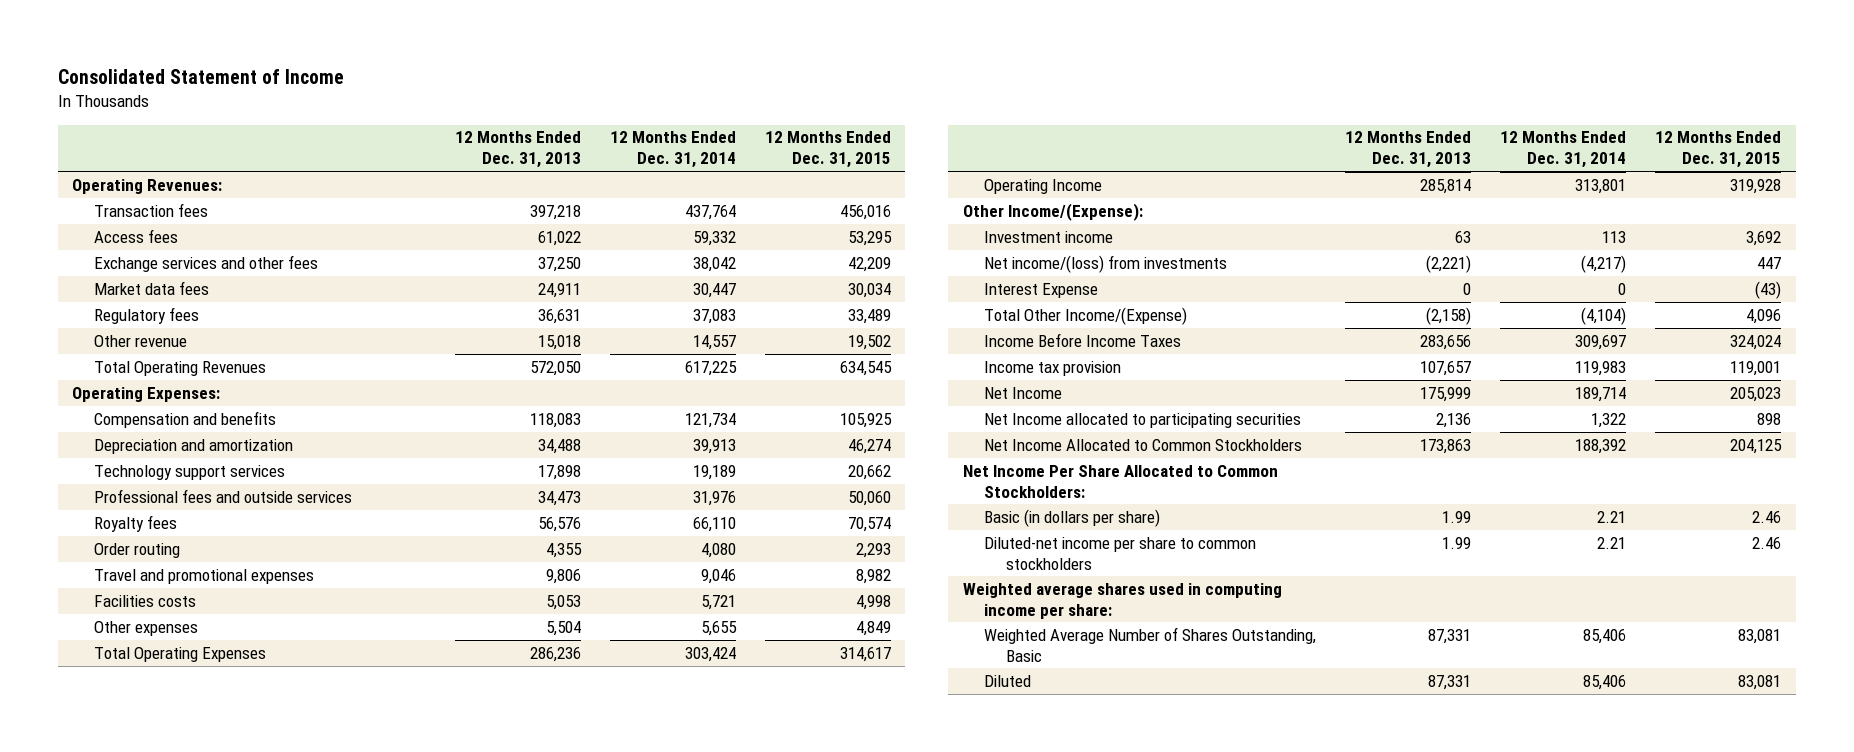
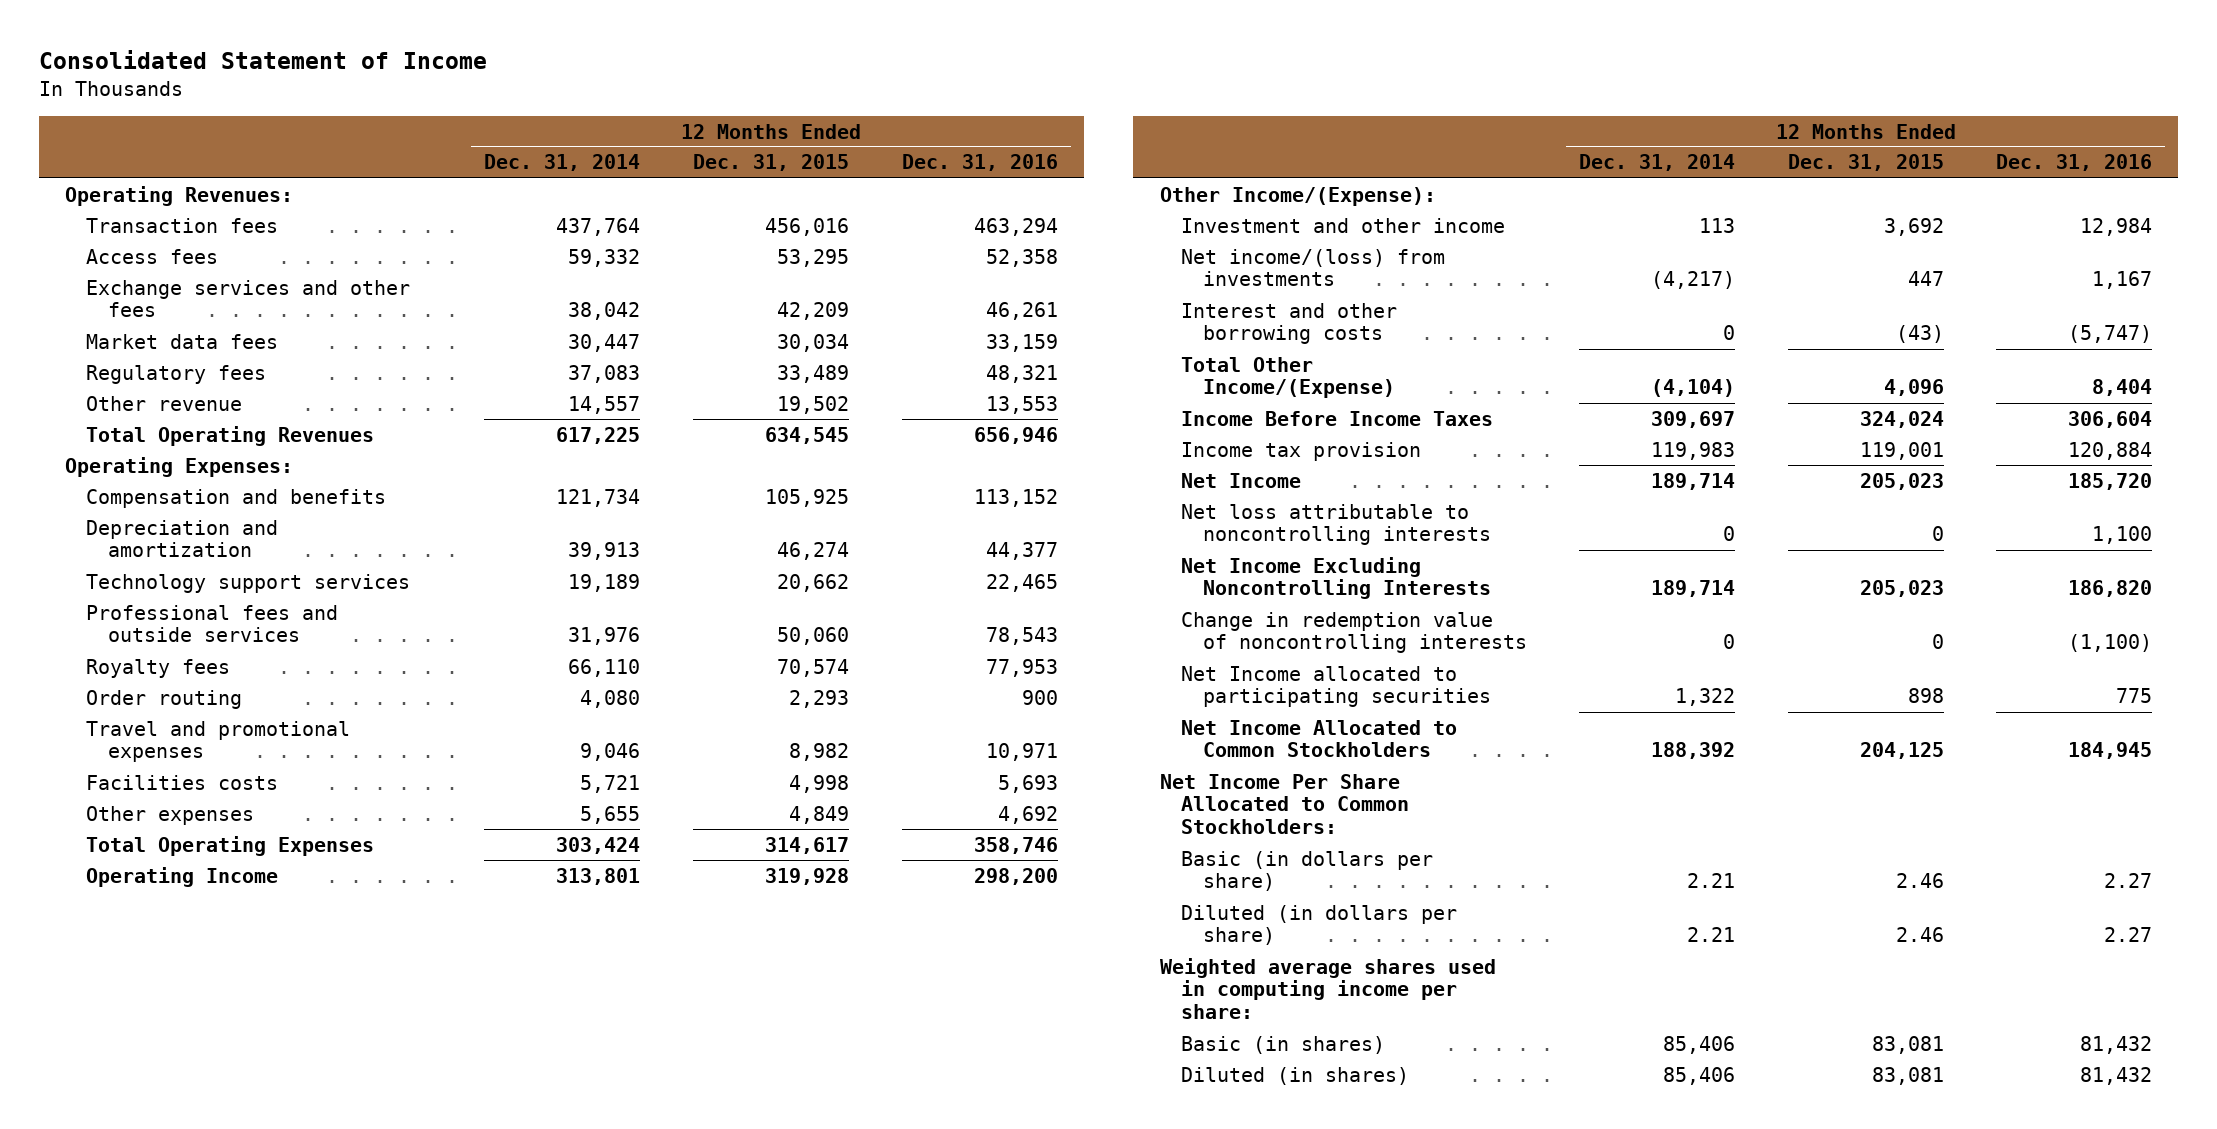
- | 12 Months Ended Dec. 31, 2013 | 12 Months Ended Dec. 31, 2014 | 12 Months Ended Dec. 31, 2015
+ | 12 Months Ended Dec. 31, 2014 | 12 Months Ended Dec. 31, 2015 | 12 Months Ended Dec. 31, 2016
- Investment income | 63 | 113 | 3,692
+ Investment and other income | 113 | 3,692 | 12,984
- Interest Expense | 0 | 0 | (43)
+ Interest and other borrowing costs | 0 | (43) | (5,747)
+ Net loss attributable to noncontrolling interests | 0 | 0 | 1,100
+ Net Income Excluding Noncontrolling Interests | 189,714 | 205,023 | 186,820
+ Change in redemption value of noncontrolling interests | 0 | 0 | (1,100)
- Diluted-net income per share to common stockholders | 1.99 | 2.21 | 2.46
+ Diluted (in dollars per share) | 2.21 | 2.46 | 2.27
- Weighted Average Number of Shares Outstanding, Basic | 87,331 | 85,406 | 83,081
- Diluted | 87,331 | 85,406 | 83,081
+ Basic (in shares) | 85,406 | 83,081 | 81,432
+ Diluted (in shares) | 85,406 | 83,081 | 81,432

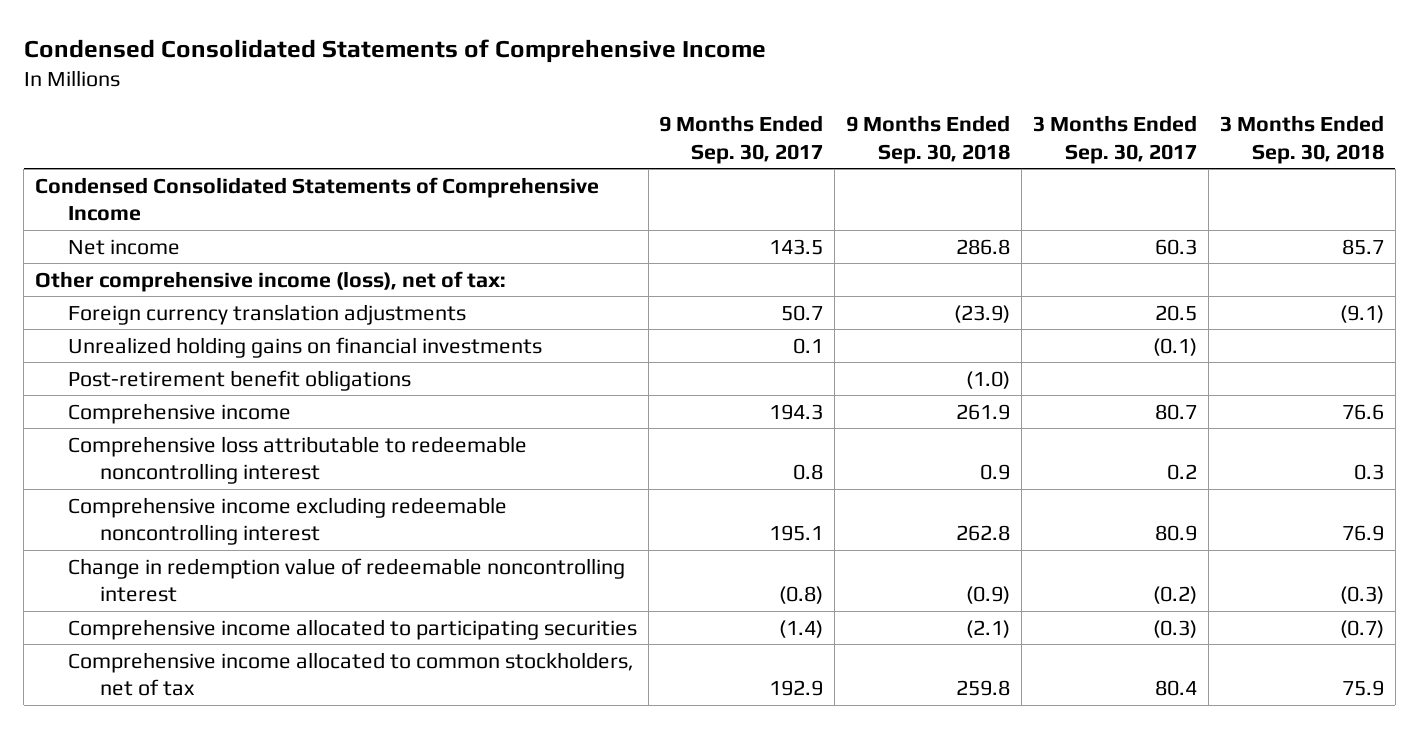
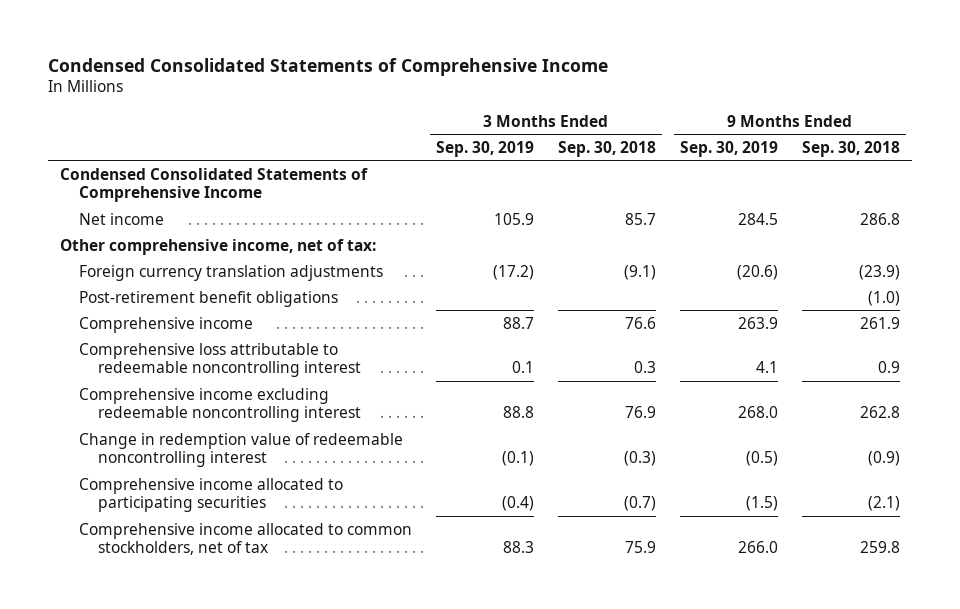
- | 9 Months Ended Sep. 30, 2017 | 9 Months Ended Sep. 30, 2018 | 3 Months Ended Sep. 30, 2017 | 3 Months Ended Sep. 30, 2018
+ | 3 Months Ended Sep. 30, 2019 | 3 Months Ended Sep. 30, 2018 | 9 Months Ended Sep. 30, 2019 | 9 Months Ended Sep. 30, 2018
- Other comprehensive income (loss), net of tax:
+ Other comprehensive income, net of tax:
- Unrealized holding gains on financial investments | 0.1 | | (0.1) |

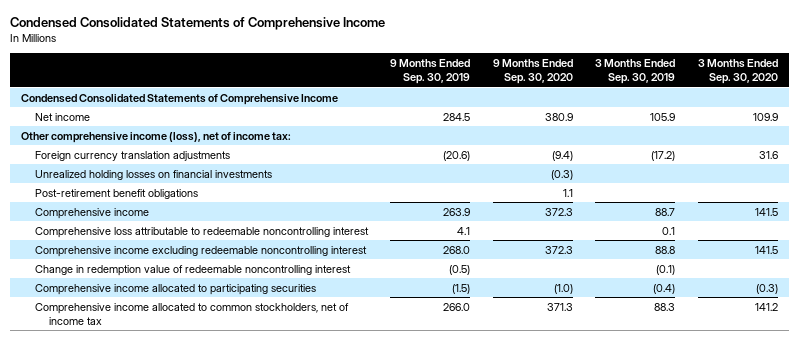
- | 3 Months Ended Sep. 30, 2019 | 3 Months Ended Sep. 30, 2018 | 9 Months Ended Sep. 30, 2019 | 9 Months Ended Sep. 30, 2018
+ | 9 Months Ended Sep. 30, 2019 | 9 Months Ended Sep. 30, 2020 | 3 Months Ended Sep. 30, 2019 | 3 Months Ended Sep. 30, 2020
- Other comprehensive income, net of tax:
+ Other comprehensive income (loss), net of income tax:
+ Unrealized holding losses on financial investments | | (0.3) | |
- Comprehensive income allocated to common stockholders, net of tax | 88.3 | 75.9 | 266.0 | 259.8
+ Comprehensive income allocated to common stockholders, net of income tax | 266.0 | 371.3 | 88.3 | 141.2

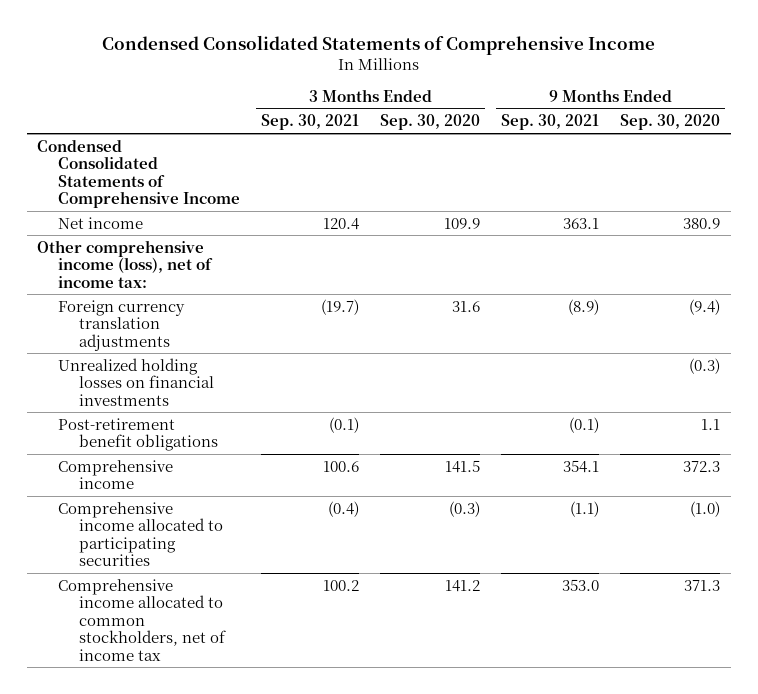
- | 9 Months Ended Sep. 30, 2019 | 9 Months Ended Sep. 30, 2020 | 3 Months Ended Sep. 30, 2019 | 3 Months Ended Sep. 30, 2020
+ | 3 Months Ended Sep. 30, 2021 | 3 Months Ended Sep. 30, 2020 | 9 Months Ended Sep. 30, 2021 | 9 Months Ended Sep. 30, 2020
- Comprehensive loss attributable to redeemable noncontrolling interest | 4.1 | | 0.1 |
- Comprehensive income excluding redeemable noncontrolling interest | 268.0 | 372.3 | 88.8 | 141.5
- Change in redemption value of redeemable noncontrolling interest | (0.5) | | (0.1) |

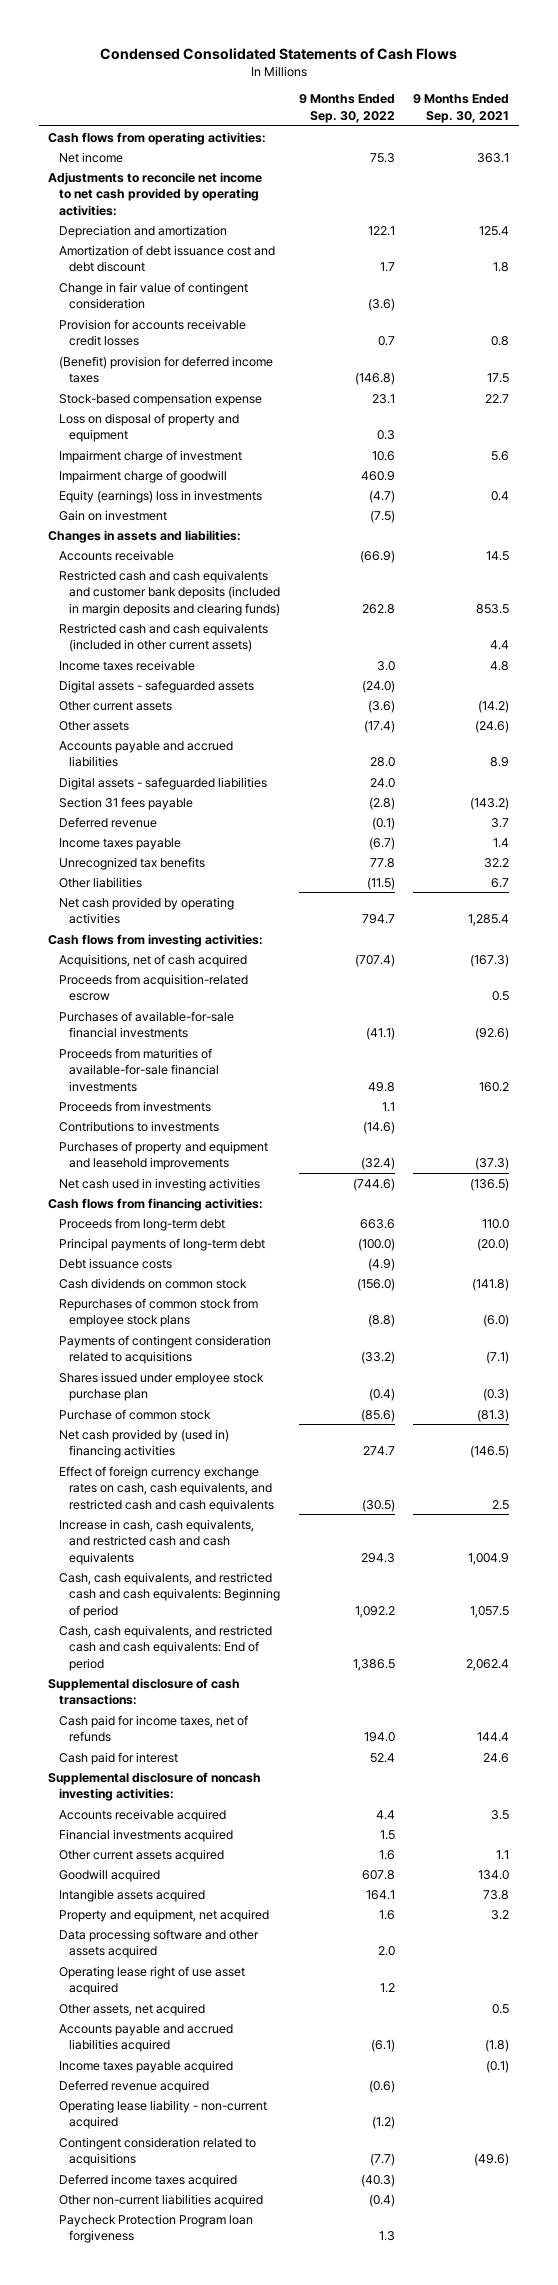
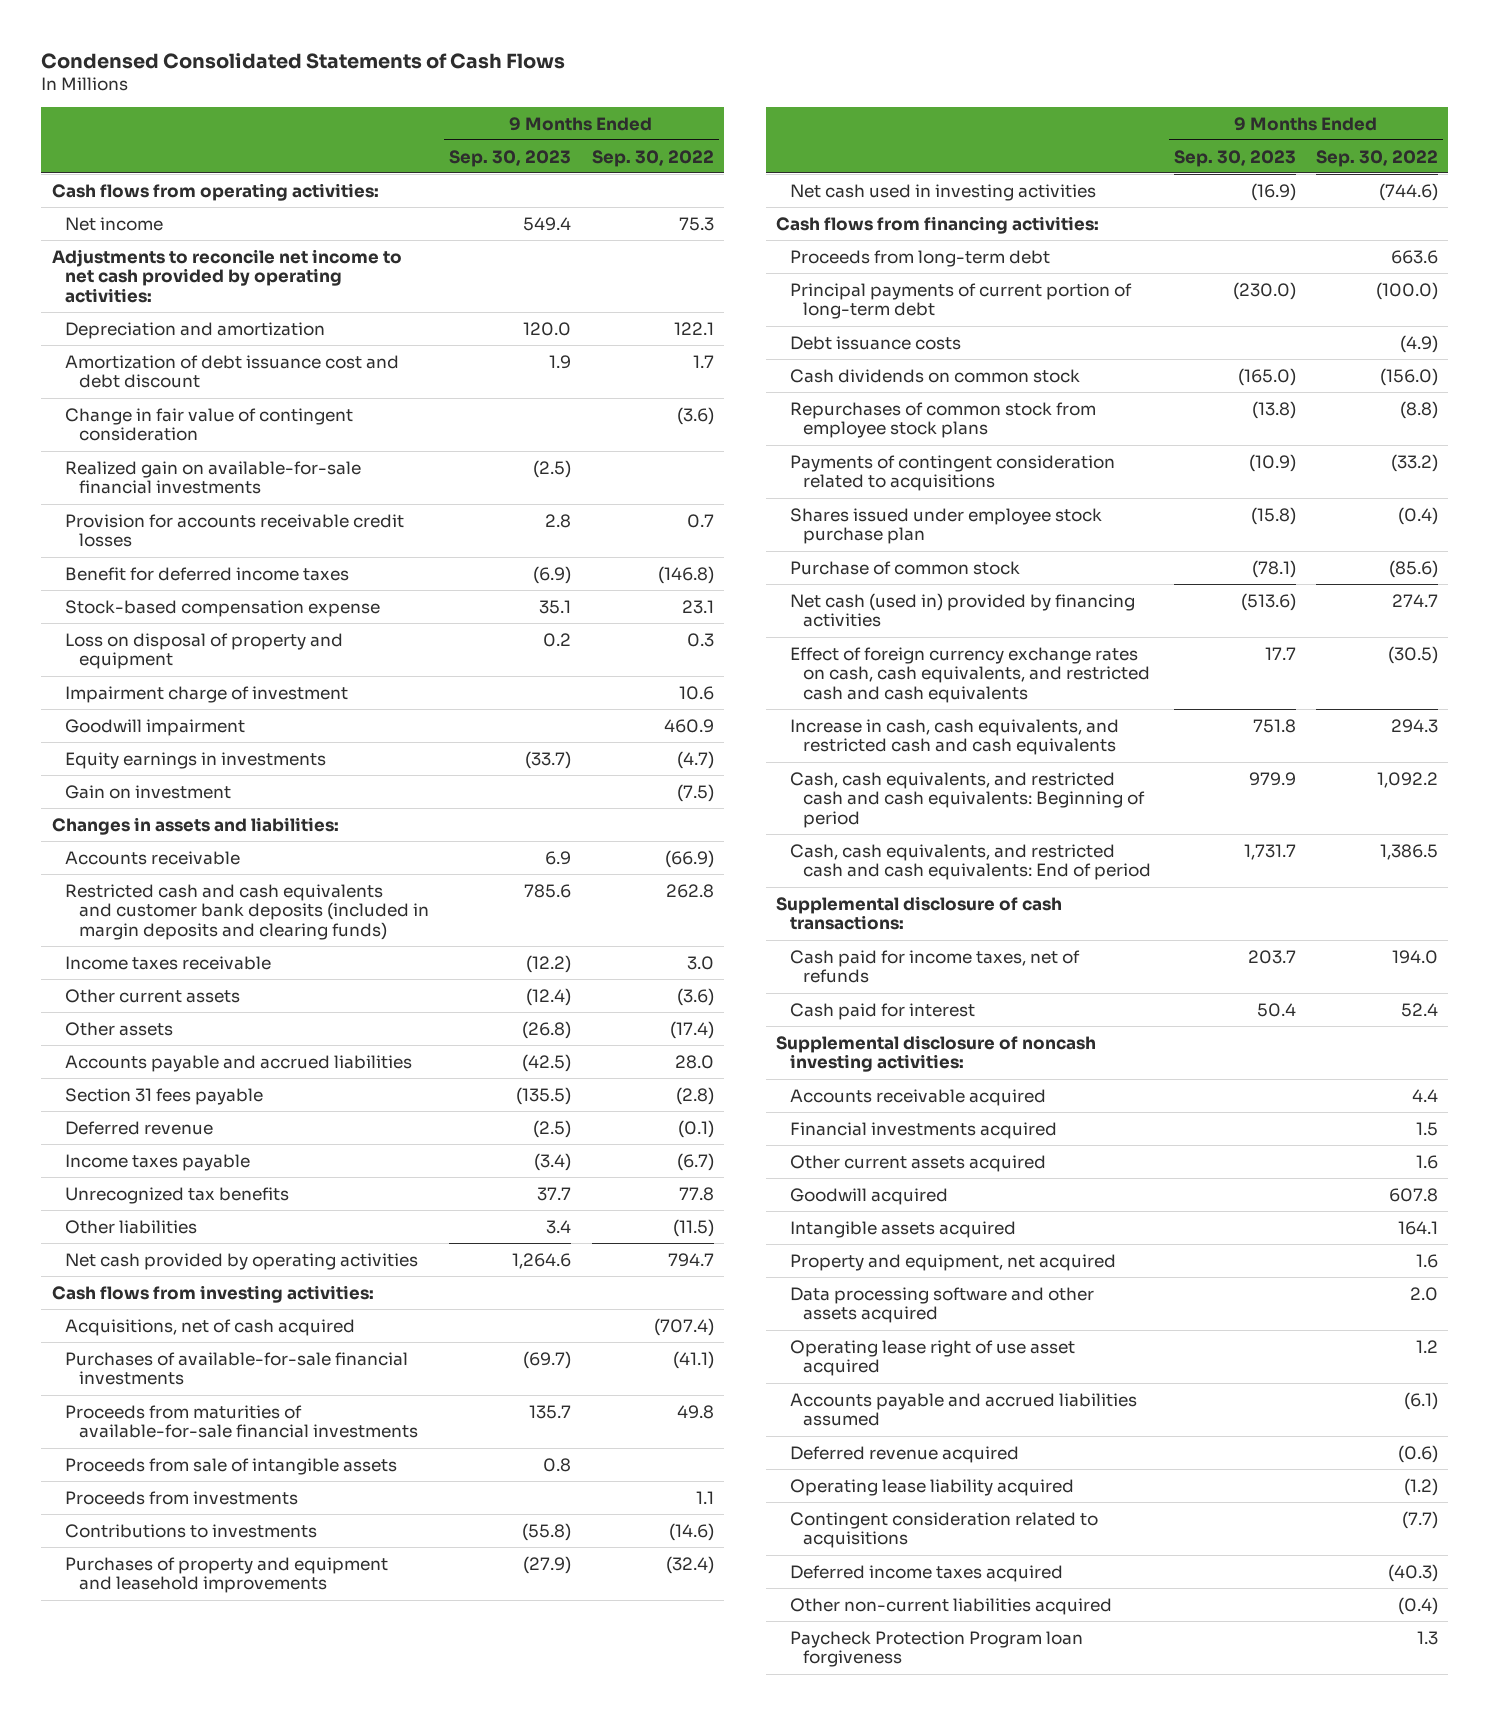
- | 9 Months Ended Sep. 30, 2022 | 9 Months Ended Sep. 30, 2021
+ | 9 Months Ended Sep. 30, 2023 | 9 Months Ended Sep. 30, 2022
+ Realized gain on available-for-sale financial investments | (2.5) |
- (Benefit) provision for deferred income taxes | (146.8) | 17.5
+ Benefit for deferred income taxes | (6.9) | (146.8)
- Impairment charge of goodwill | 460.9 |
- Equity (earnings) loss in investments | (4.7) | 0.4
+ Goodwill impairment | | 460.9
+ Equity earnings in investments | (33.7) | (4.7)
- Restricted cash and cash equivalents (included in other current assets) | | 4.4
- Digital assets - safeguarded assets | (24.0) |
- Digital assets - safeguarded liabilities | 24.0 |
- Proceeds from acquisition-related escrow | | 0.5
+ Proceeds from sale of intangible assets | 0.8 |
- Principal payments of long-term debt | (100.0) | (20.0)
+ Principal payments of current portion of long-term debt | (230.0) | (100.0)
- Net cash provided by (used in) financing activities | 274.7 | (146.5)
+ Net cash (used in) provided by financing activities | (513.6) | 274.7
- Other assets, net acquired | | 0.5
- Accounts payable and accrued liabilities acquired | (6.1) | (1.8)
- Income taxes payable acquired | | (0.1)
+ Accounts payable and accrued liabilities assumed | | (6.1)
- Operating lease liability - non-current acquired | (1.2) |
+ Operating lease liability acquired | | (1.2)

